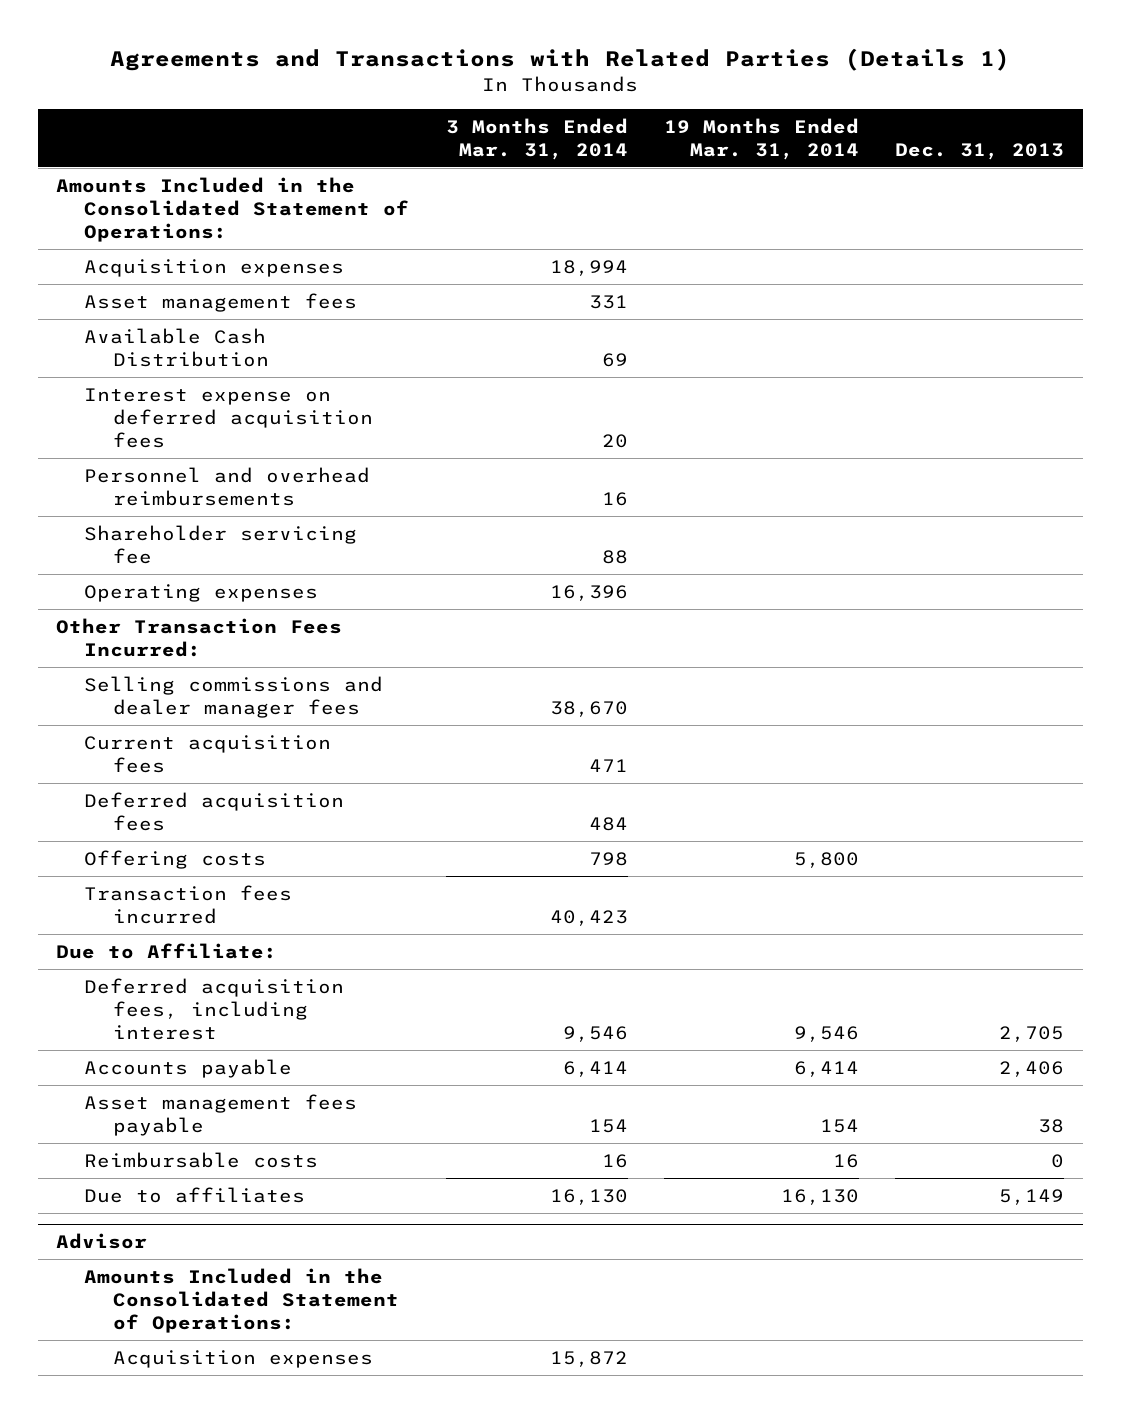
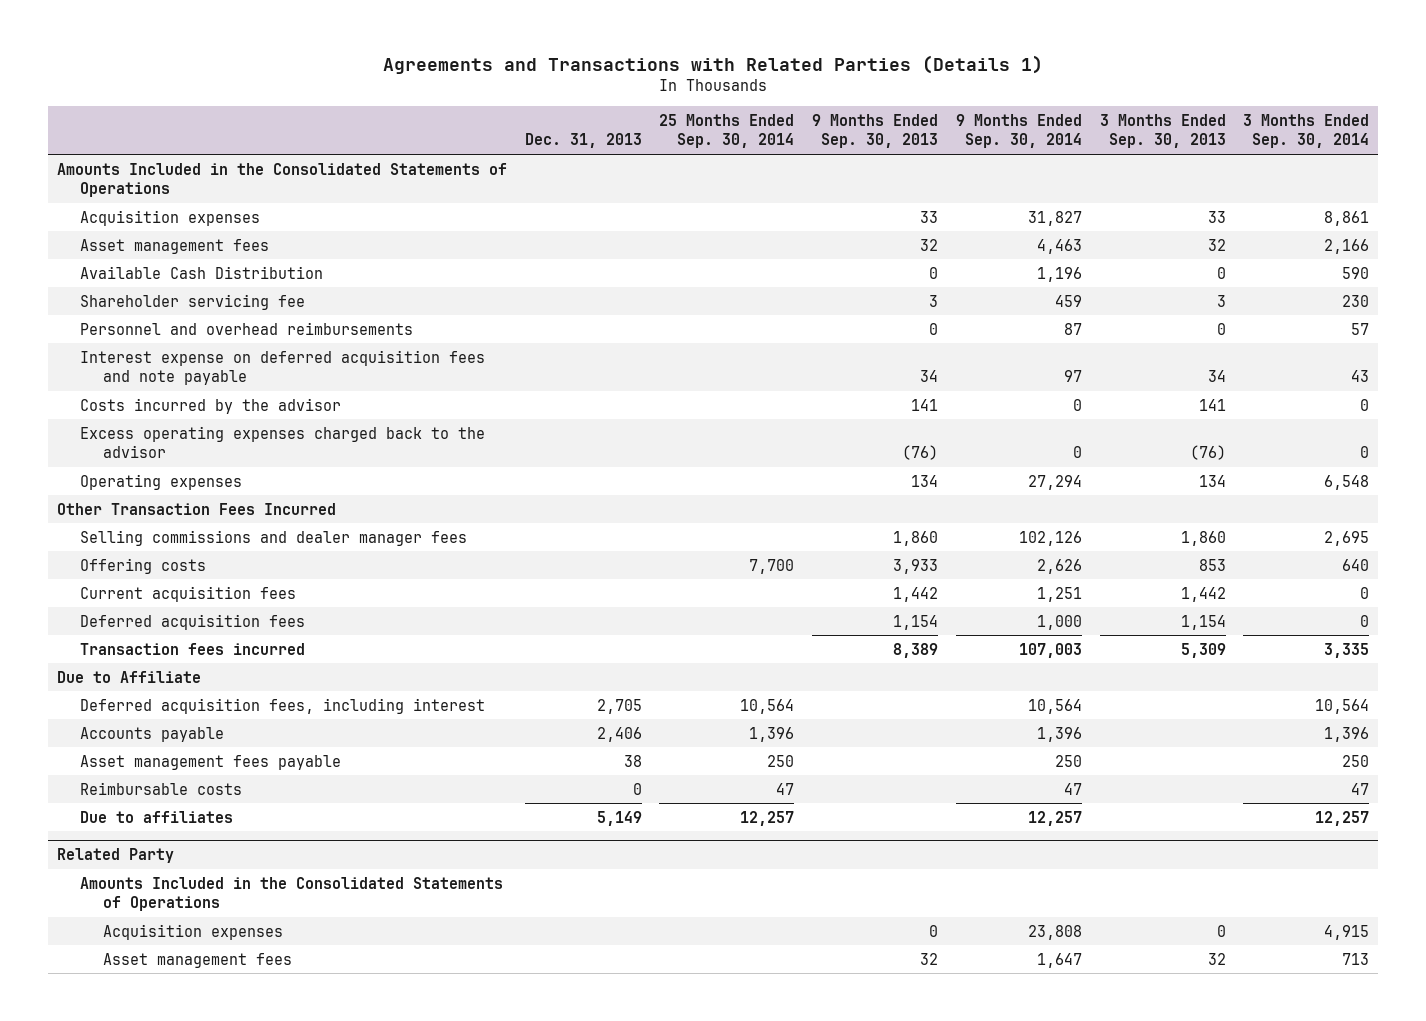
- | 3 Months Ended Mar. 31, 2014 | 19 Months Ended Mar. 31, 2014 | Dec. 31, 2013
+ | Dec. 31, 2013 | 25 Months Ended Sep. 30, 2014 | 9 Months Ended Sep. 30, 2013 | 9 Months Ended Sep. 30, 2014 | 3 Months Ended Sep. 30, 2013 | 3 Months Ended Sep. 30, 2014
- Amounts Included in the Consolidated Statement of Operations:
+ Amounts Included in the Consolidated Statements of Operations
- Interest expense on deferred acquisition fees | 20 | |
moved down: Personnel and overhead reimbursements | | | 0 | 87 | 0 | 57
+ Interest expense on deferred acquisition fees and note payable | | | 34 | 97 | 34 | 43
+ Costs incurred by the advisor | | | 141 | 0 | 141 | 0
+ Excess operating expenses charged back to the advisor | | | (76) | 0 | (76) | 0
- Other Transaction Fees Incurred:
+ Other Transaction Fees Incurred
moved up: Offering costs | | 7,700 | 3,933 | 2,626 | 853 | 640
- Due to Affiliate:
+ Due to Affiliate
- Advisor
- Amounts Included in the Consolidated Statement of Operations:
- Acquisition expenses | 15,872 | |
+ Related Party
+ Amounts Included in the Consolidated Statements of Operations
+ Acquisition expenses | | | 0 | 23,808 | 0 | 4,915
+ Asset management fees | | | 32 | 1,647 | 32 | 713

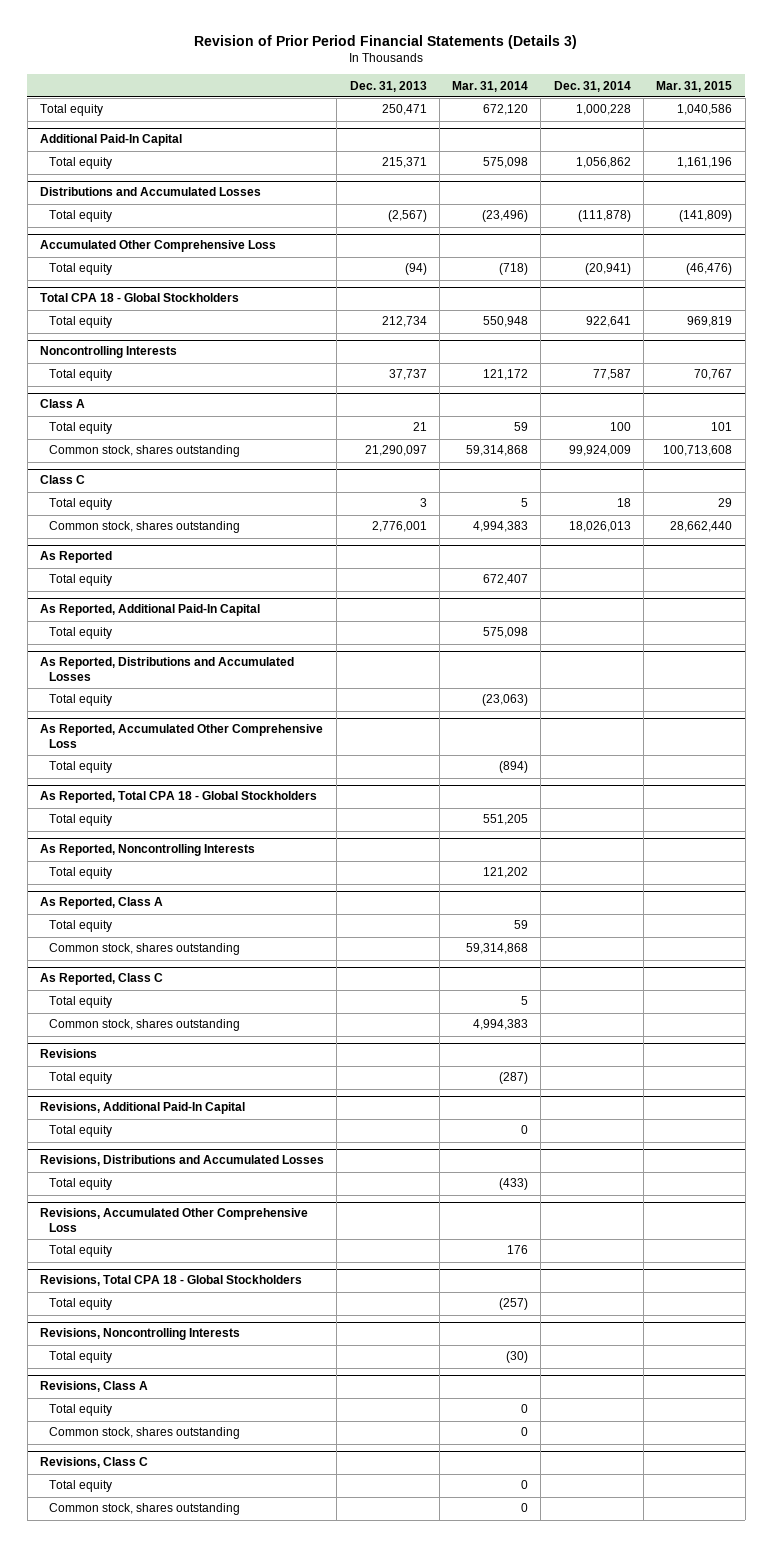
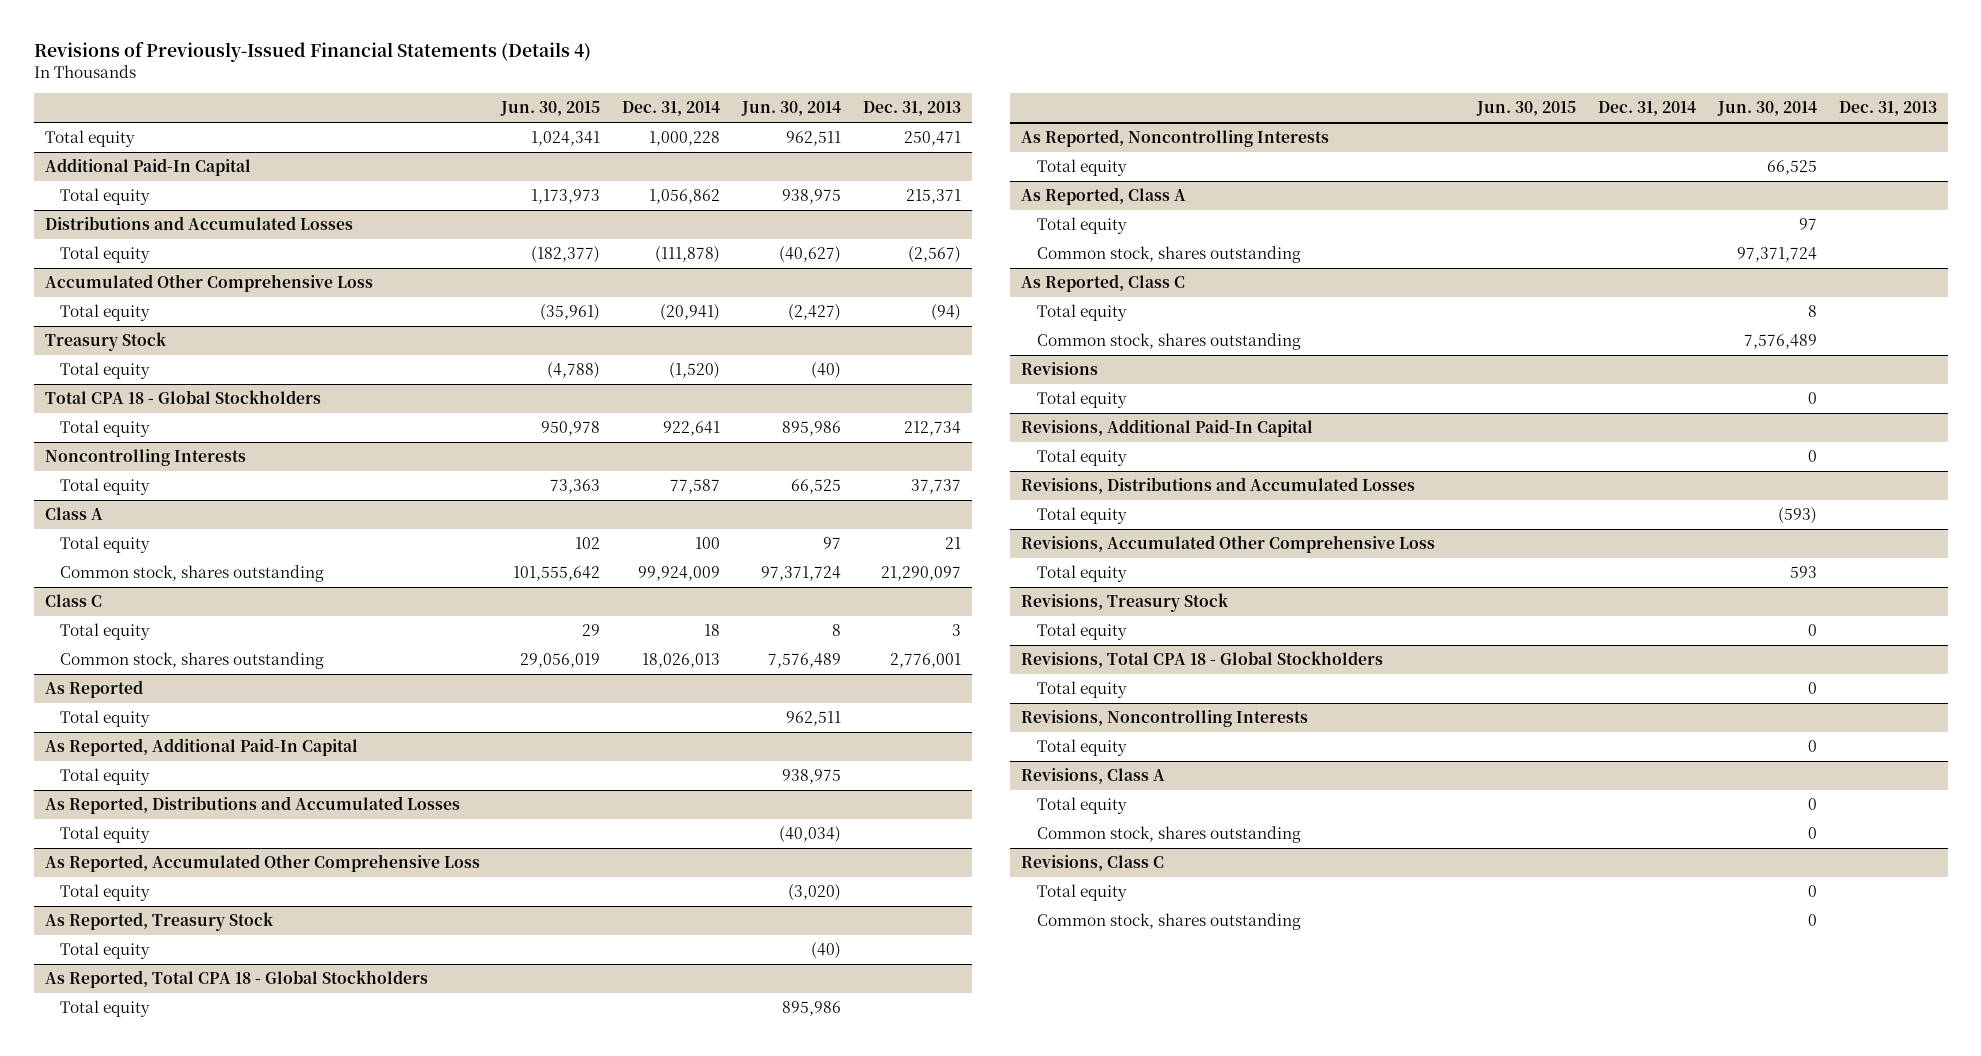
- Revision of Prior Period Financial Statements (Details 3)
+ Revisions of Previously-Issued Financial Statements (Details 4)
- | Dec. 31, 2013 | Mar. 31, 2014 | Dec. 31, 2014 | Mar. 31, 2015
+ | Jun. 30, 2015 | Dec. 31, 2014 | Jun. 30, 2014 | Dec. 31, 2013
+ Treasury Stock
+ Total equity | (4,788) | (1,520) | (40) |
+ As Reported, Treasury Stock
+ Total equity | | | (40) |
+ Revisions, Treasury Stock
+ Total equity | | | 0 |

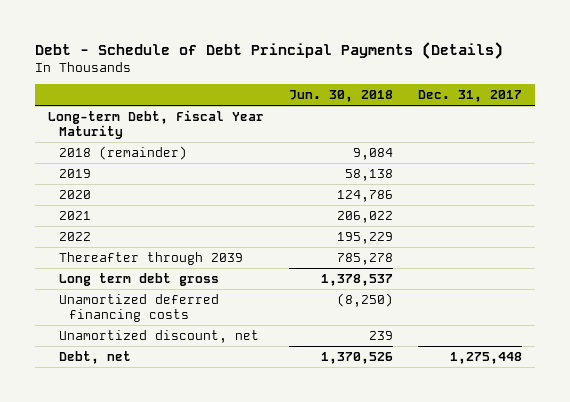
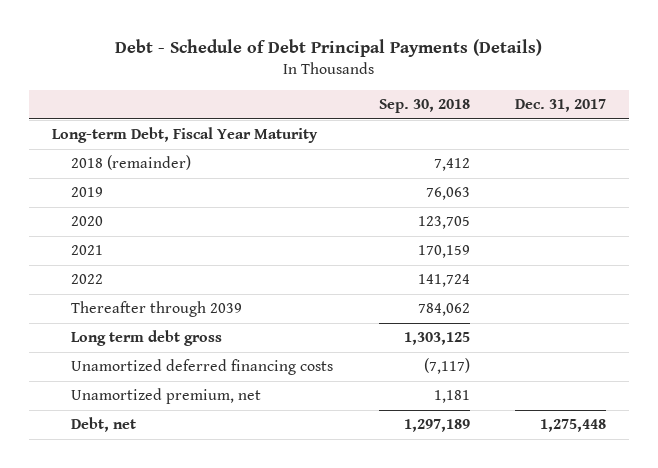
- | Jun. 30, 2018 | Dec. 31, 2017
+ | Sep. 30, 2018 | Dec. 31, 2017
- Unamortized discount, net | 239 |
+ Unamortized premium, net | 1,181 |

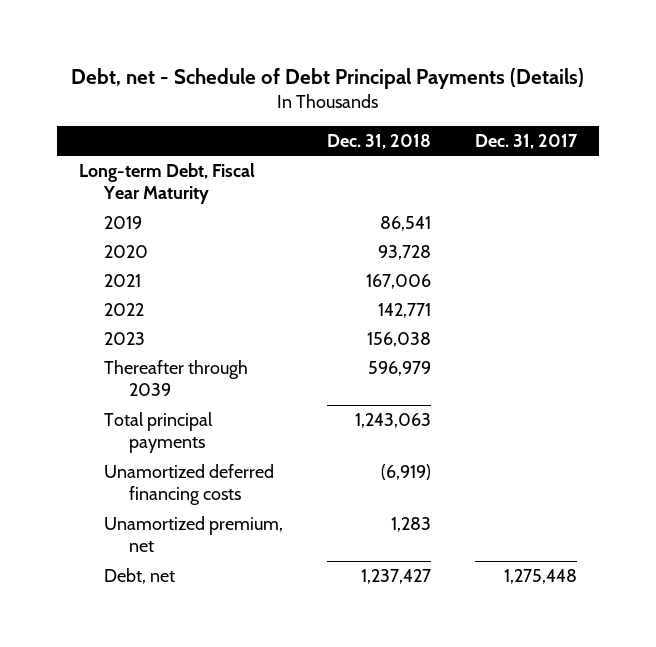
- Debt - Schedule of Debt Principal Payments (Details)
+ Debt, net - Schedule of Debt Principal Payments (Details)
- | Sep. 30, 2018 | Dec. 31, 2017
+ | Dec. 31, 2018 | Dec. 31, 2017
- 2018 (remainder) | 7,412 |
+ 2023 | 156,038 |
- Long term debt gross | 1,303,125 |
+ Total principal payments | 1,243,063 |

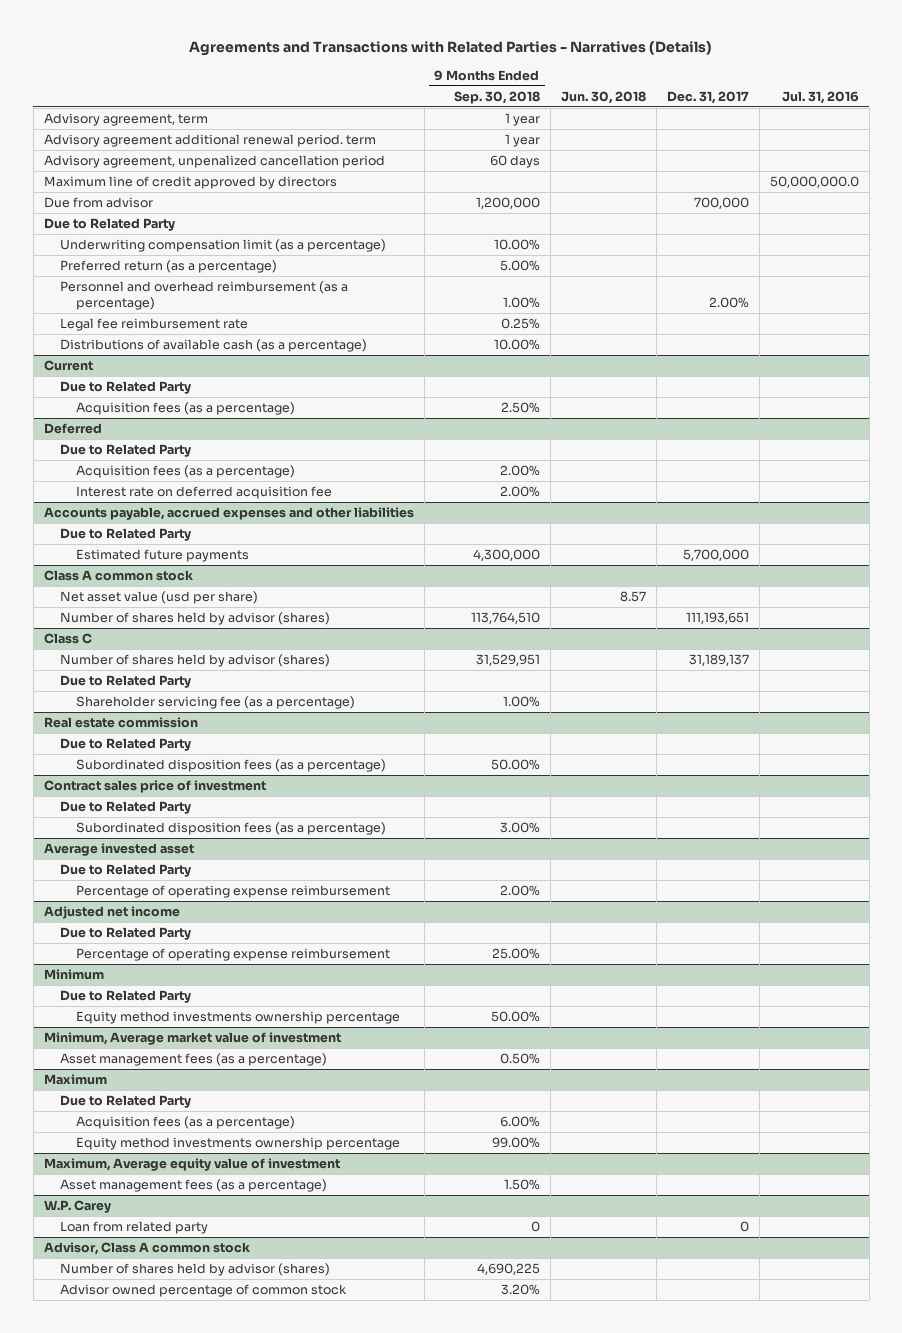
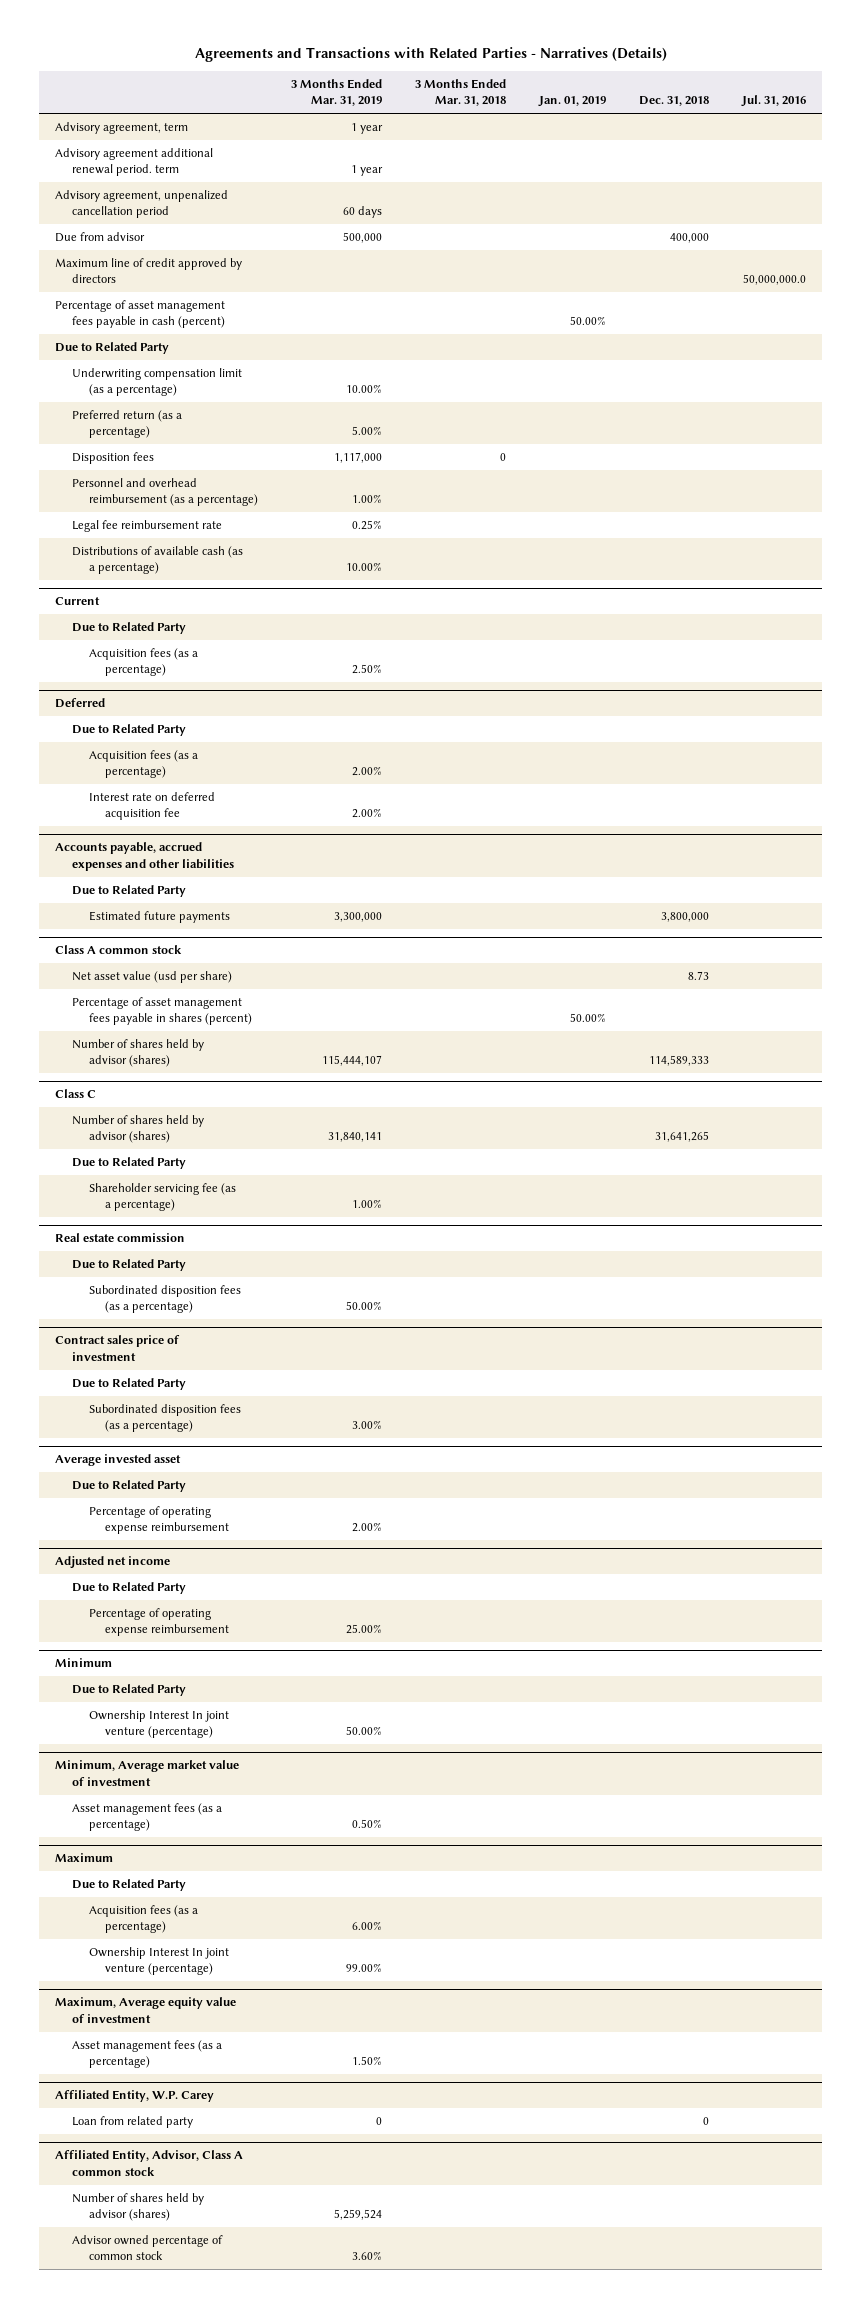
- | 9 Months Ended Sep. 30, 2018 | Jun. 30, 2018 | Dec. 31, 2017 | Jul. 31, 2016
+ | 3 Months Ended Mar. 31, 2019 | 3 Months Ended Mar. 31, 2018 | Jan. 01, 2019 | Dec. 31, 2018 | Jul. 31, 2016
moved down: Maximum line of credit approved by directors | | | | | 50,000,000.0
+ Percentage of asset management fees payable in cash (percent) | | | 50.00% | |
+ Disposition fees | 1,117,000 | 0 | | |
@ Class A common stock
+ Percentage of asset management fees payable in shares (percent) | | | 50.00% | |
@ Minimum
- Equity method investments ownership percentage | 50.00% | | |
+ Ownership Interest In joint venture (percentage) | 50.00% | | | |
@ Maximum
- Equity method investments ownership percentage | 99.00% | | |
+ Ownership Interest In joint venture (percentage) | 99.00% | | | |
- W.P. Carey
+ Affiliated Entity, W.P. Carey
- Advisor, Class A common stock
+ Affiliated Entity, Advisor, Class A common stock

